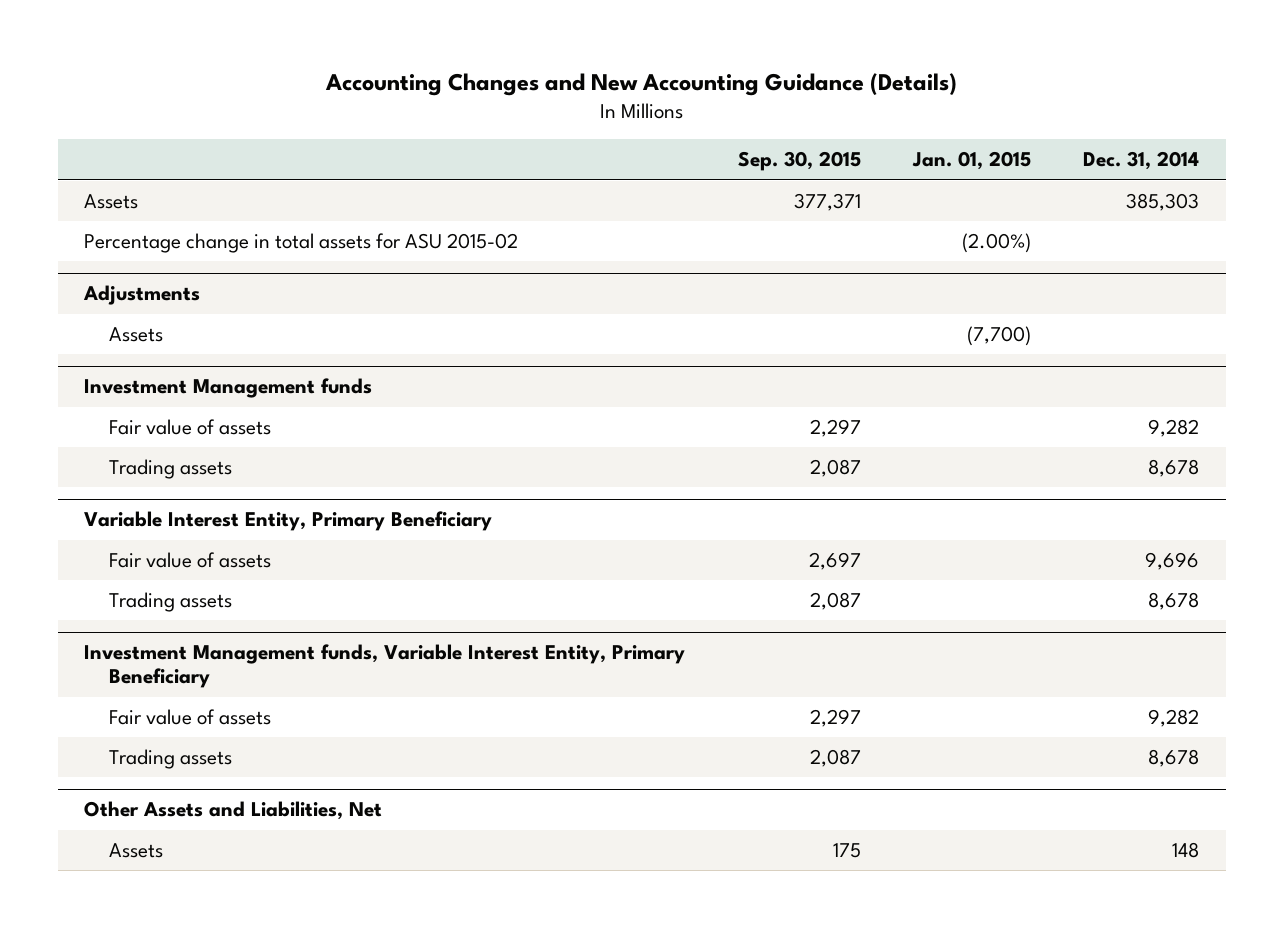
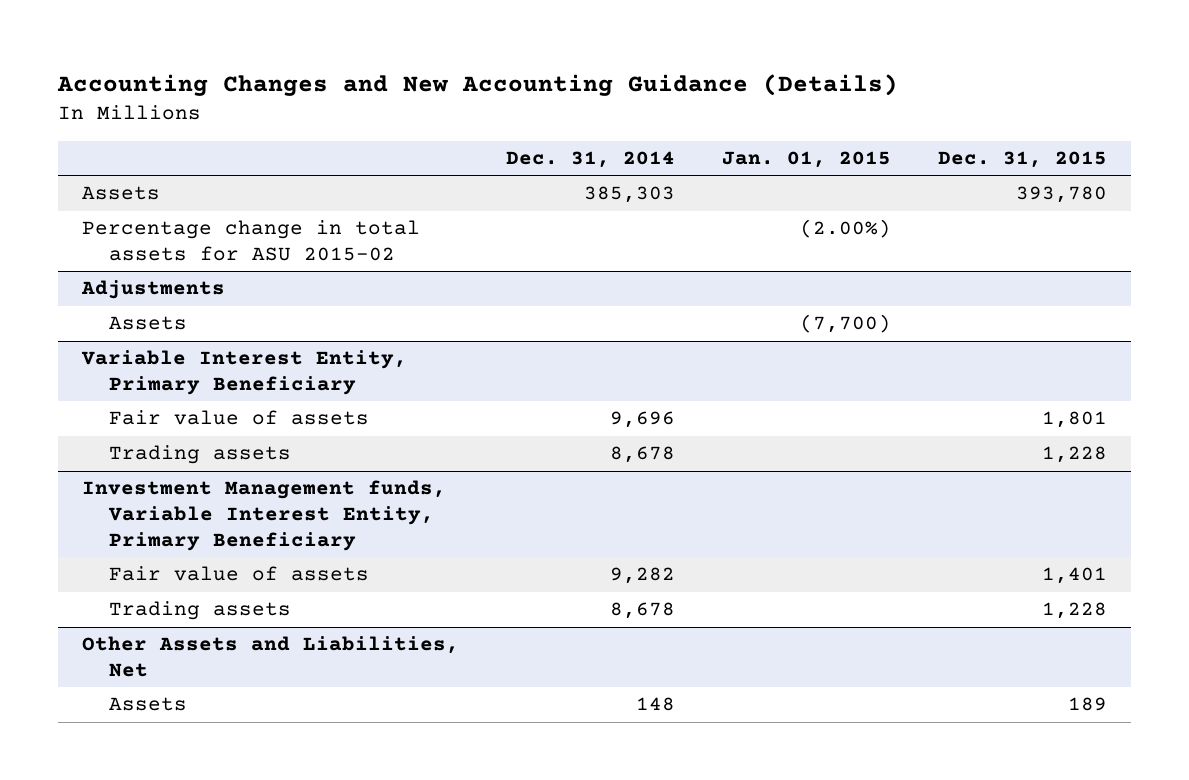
- | Sep. 30, 2015 | Jan. 01, 2015 | Dec. 31, 2014
+ | Dec. 31, 2014 | Jan. 01, 2015 | Dec. 31, 2015
- Investment Management funds
- Fair value of assets | 2,297 | | 9,282
- Trading assets | 2,087 | | 8,678

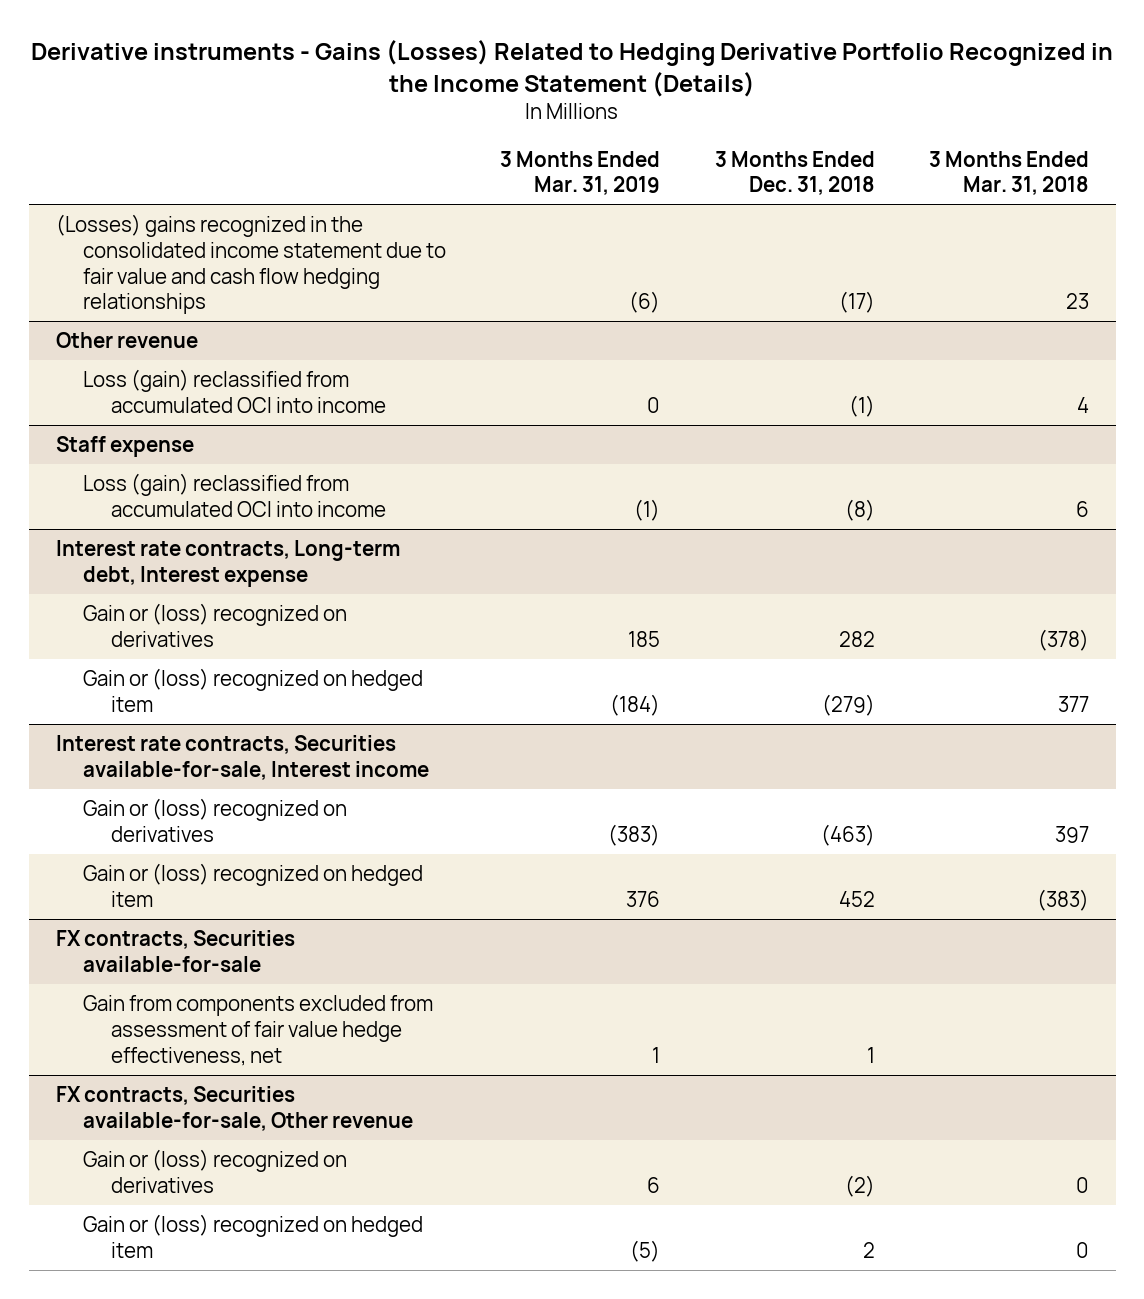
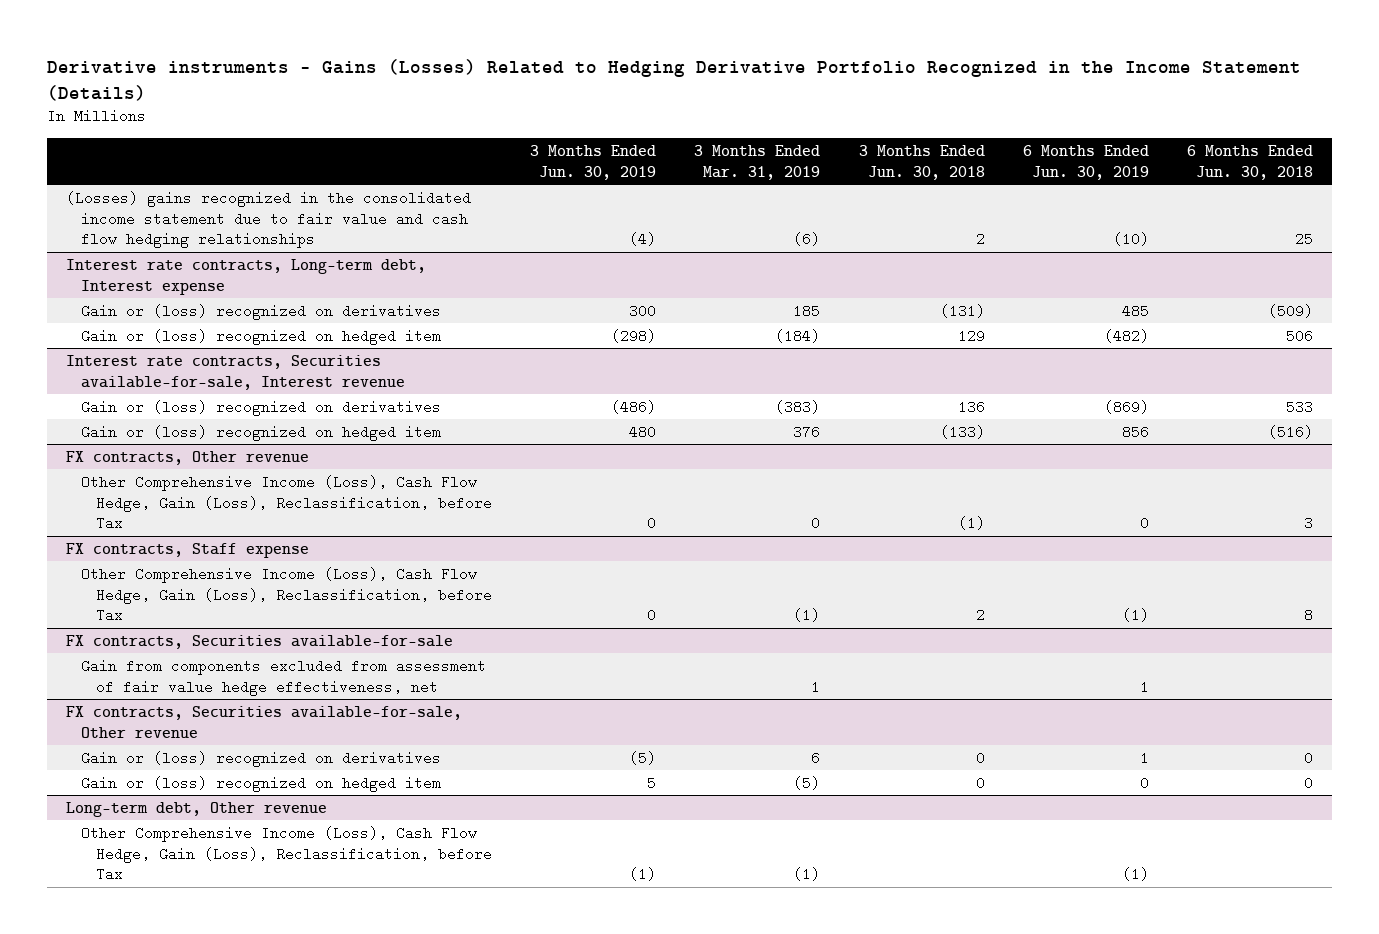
- | 3 Months Ended Mar. 31, 2019 | 3 Months Ended Dec. 31, 2018 | 3 Months Ended Mar. 31, 2018
+ | 3 Months Ended Jun. 30, 2019 | 3 Months Ended Mar. 31, 2019 | 3 Months Ended Jun. 30, 2018 | 6 Months Ended Jun. 30, 2019 | 6 Months Ended Jun. 30, 2018
- Other revenue
- Loss (gain) reclassified from accumulated OCI into income | 0 | (1) | 4
- Staff expense
- Loss (gain) reclassified from accumulated OCI into income | (1) | (8) | 6
- Interest rate contracts, Securities available-for-sale, Interest income
+ Interest rate contracts, Securities available-for-sale, Interest revenue
+ FX contracts, Other revenue
+ Other Comprehensive Income (Loss), Cash Flow Hedge, Gain (Loss), Reclassification, before Tax | 0 | 0 | (1) | 0 | 3
+ FX contracts, Staff expense
+ Other Comprehensive Income (Loss), Cash Flow Hedge, Gain (Loss), Reclassification, before Tax | 0 | (1) | 2 | (1) | 8
+ Long-term debt, Other revenue
+ Other Comprehensive Income (Loss), Cash Flow Hedge, Gain (Loss), Reclassification, before Tax | (1) | (1) | | (1) |

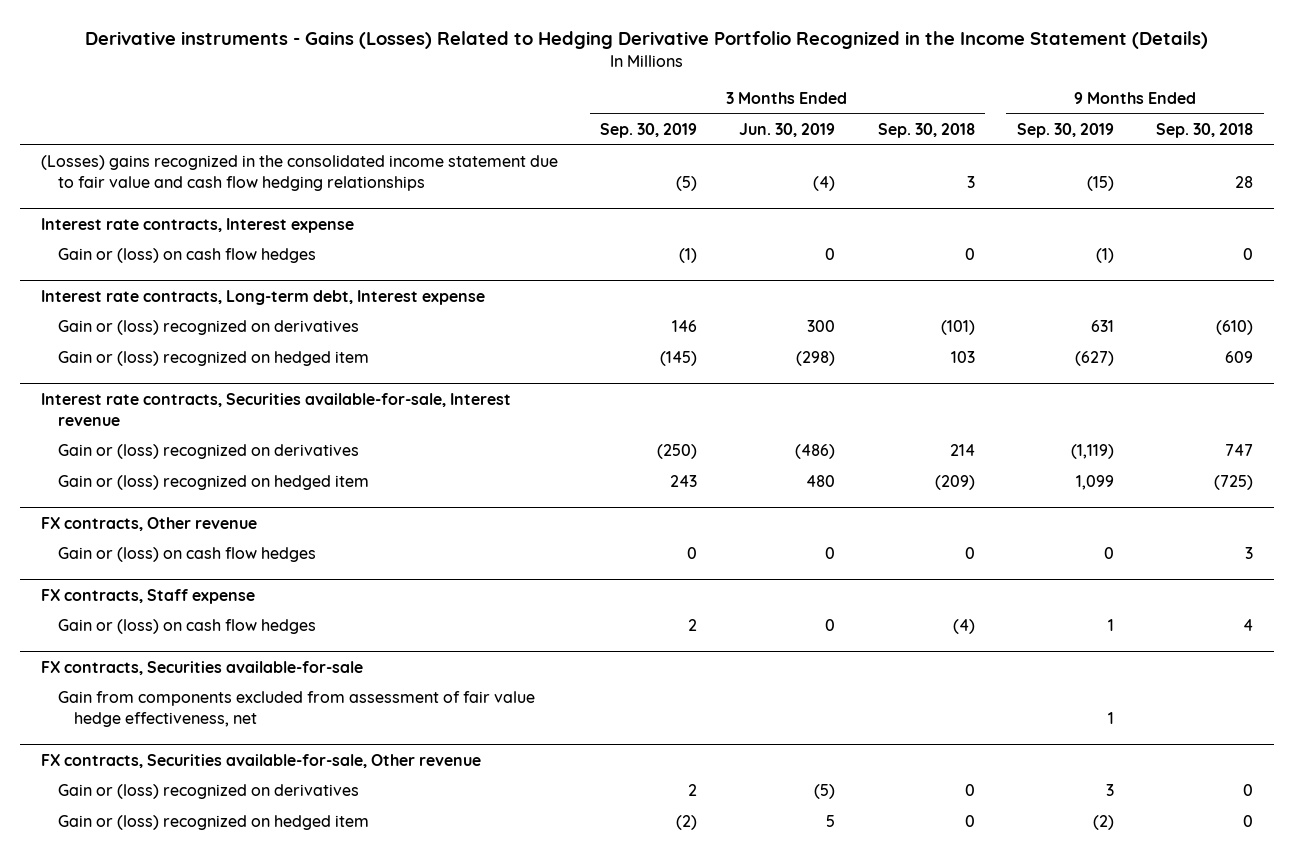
- | 3 Months Ended Jun. 30, 2019 | 3 Months Ended Mar. 31, 2019 | 3 Months Ended Jun. 30, 2018 | 6 Months Ended Jun. 30, 2019 | 6 Months Ended Jun. 30, 2018
+ | 3 Months Ended Sep. 30, 2019 | 3 Months Ended Jun. 30, 2019 | 3 Months Ended Sep. 30, 2018 | 9 Months Ended Sep. 30, 2019 | 9 Months Ended Sep. 30, 2018
+ Interest rate contracts, Interest expense
+ Gain or (loss) on cash flow hedges | (1) | 0 | 0 | (1) | 0
@ FX contracts, Other revenue
- Other Comprehensive Income (Loss), Cash Flow Hedge, Gain (Loss), Reclassification, before Tax | 0 | 0 | (1) | 0 | 3
+ Gain or (loss) on cash flow hedges | 0 | 0 | 0 | 0 | 3
@ FX contracts, Staff expense
- Other Comprehensive Income (Loss), Cash Flow Hedge, Gain (Loss), Reclassification, before Tax | 0 | (1) | 2 | (1) | 8
+ Gain or (loss) on cash flow hedges | 2 | 0 | (4) | 1 | 4
- Long-term debt, Other revenue
- Other Comprehensive Income (Loss), Cash Flow Hedge, Gain (Loss), Reclassification, before Tax | (1) | (1) | | (1) |

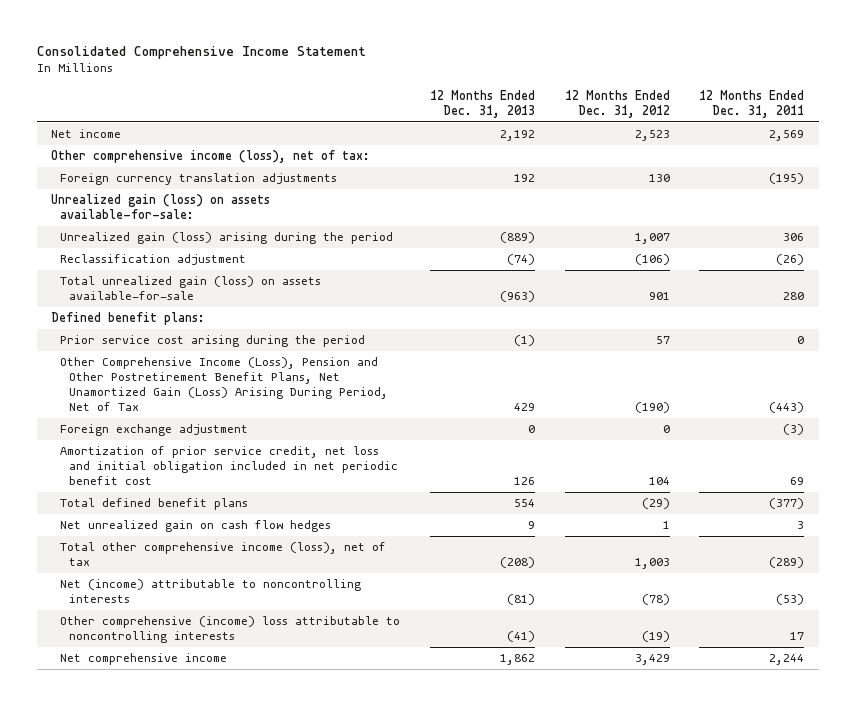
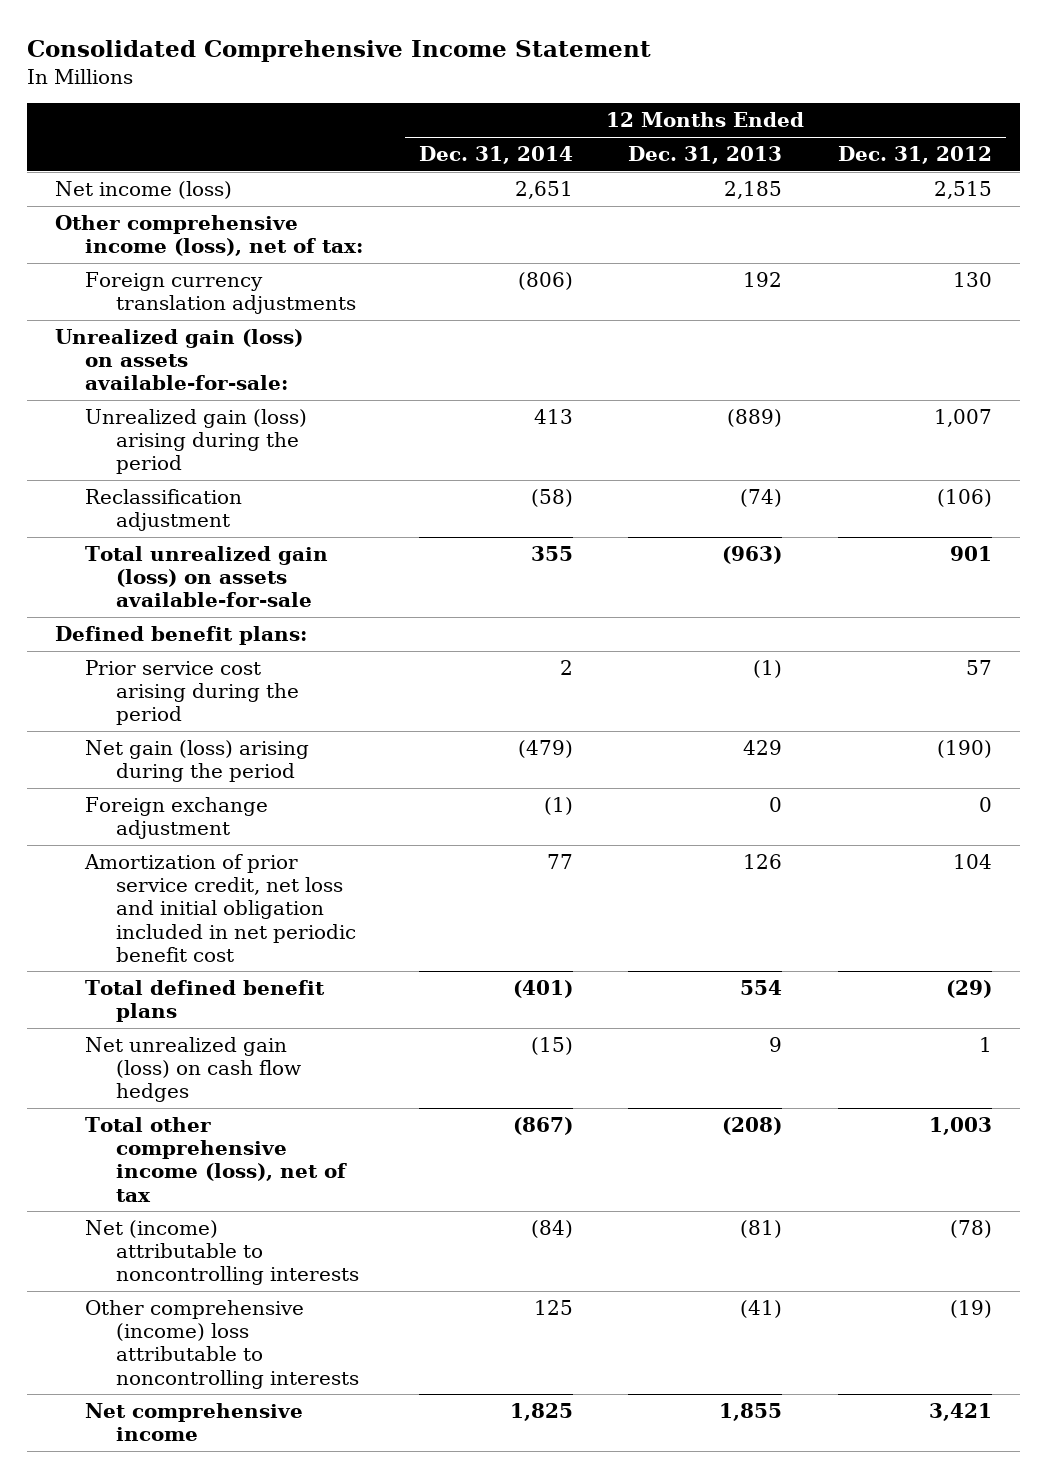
- | 12 Months Ended Dec. 31, 2013 | 12 Months Ended Dec. 31, 2012 | 12 Months Ended Dec. 31, 2011
+ | 12 Months Ended Dec. 31, 2014 | 12 Months Ended Dec. 31, 2013 | 12 Months Ended Dec. 31, 2012
- Net income | 2,192 | 2,523 | 2,569
+ Net income (loss) | 2,651 | 2,185 | 2,515
- Other Comprehensive Income (Loss), Pension and Other Postretirement Benefit Plans, Net Unamortized Gain (Loss) Arising During Period, Net of Tax | 429 | (190) | (443)
+ Net gain (loss) arising during the period | (479) | 429 | (190)
- Net unrealized gain on cash flow hedges | 9 | 1 | 3
+ Net unrealized gain (loss) on cash flow hedges | (15) | 9 | 1
- Net comprehensive income | 1,862 | 3,429 | 2,244
+ Net comprehensive income | 1,825 | 1,855 | 3,421

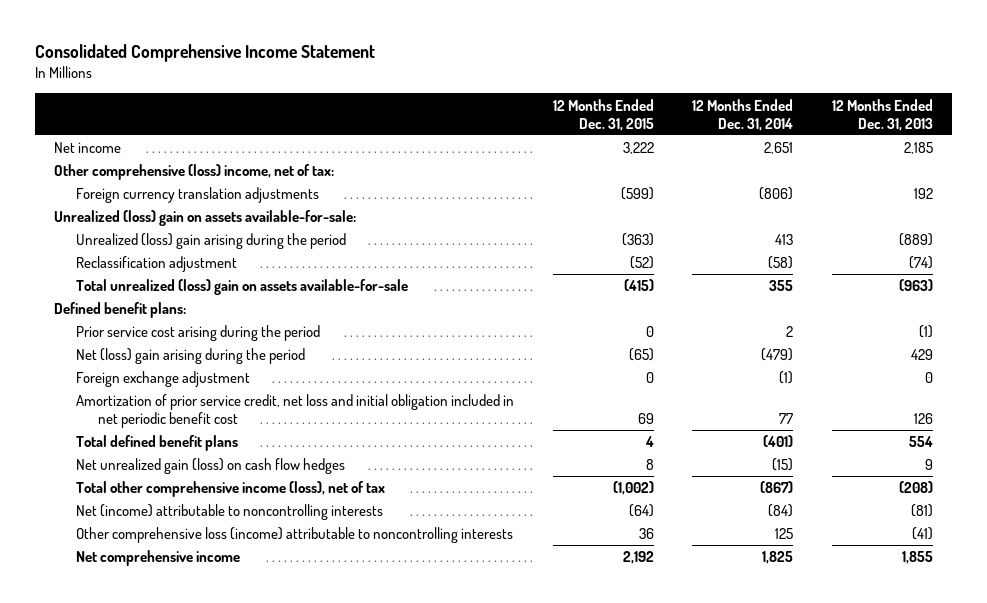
- | 12 Months Ended Dec. 31, 2014 | 12 Months Ended Dec. 31, 2013 | 12 Months Ended Dec. 31, 2012
+ | 12 Months Ended Dec. 31, 2015 | 12 Months Ended Dec. 31, 2014 | 12 Months Ended Dec. 31, 2013
- Net income (loss) | 2,651 | 2,185 | 2,515
- Other comprehensive income (loss), net of tax:
+ Net income | 3,222 | 2,651 | 2,185
+ Other comprehensive (loss) income, net of tax:
- Unrealized gain (loss) on assets available-for-sale:
- Unrealized gain (loss) arising during the period | 413 | (889) | 1,007
+ Unrealized (loss) gain on assets available-for-sale:
+ Unrealized (loss) gain arising during the period | (363) | 413 | (889)
- Total unrealized gain (loss) on assets available-for-sale | 355 | (963) | 901
+ Total unrealized (loss) gain on assets available-for-sale | (415) | 355 | (963)
- Net gain (loss) arising during the period | (479) | 429 | (190)
+ Net (loss) gain arising during the period | (65) | (479) | 429
- Other comprehensive (income) loss attributable to noncontrolling interests | 125 | (41) | (19)
+ Other comprehensive loss (income) attributable to noncontrolling interests | 36 | 125 | (41)

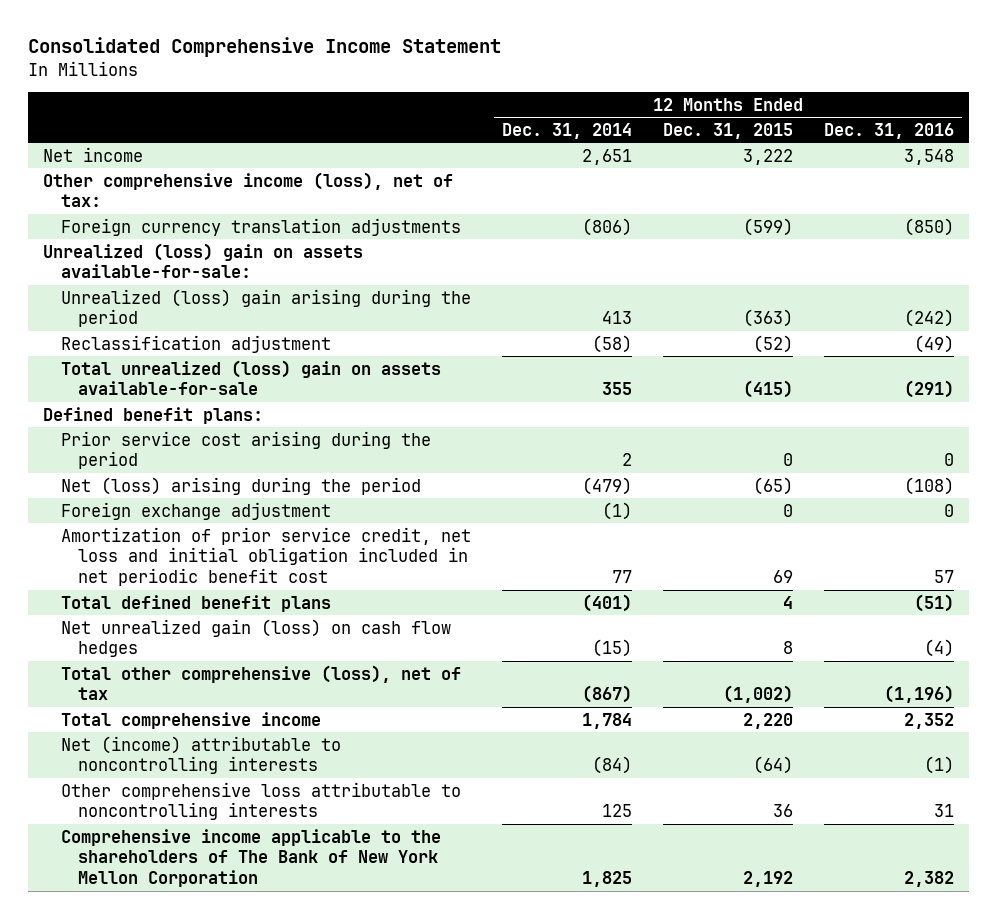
- | 12 Months Ended Dec. 31, 2015 | 12 Months Ended Dec. 31, 2014 | 12 Months Ended Dec. 31, 2013
+ | 12 Months Ended Dec. 31, 2014 | 12 Months Ended Dec. 31, 2015 | 12 Months Ended Dec. 31, 2016
- Other comprehensive (loss) income, net of tax:
+ Other comprehensive income (loss), net of tax:
- Net (loss) gain arising during the period | (65) | (479) | 429
+ Net (loss) arising during the period | (479) | (65) | (108)
- Total other comprehensive income (loss), net of tax | (1,002) | (867) | (208)
+ Total other comprehensive (loss), net of tax | (867) | (1,002) | (1,196)
+ Total comprehensive income | 1,784 | 2,220 | 2,352
- Other comprehensive loss (income) attributable to noncontrolling interests | 36 | 125 | (41)
- Net comprehensive income | 2,192 | 1,825 | 1,855
+ Other comprehensive loss attributable to noncontrolling interests | 125 | 36 | 31
+ Comprehensive income applicable to the shareholders of The Bank of New York Mellon Corporation | 1,825 | 2,192 | 2,382

